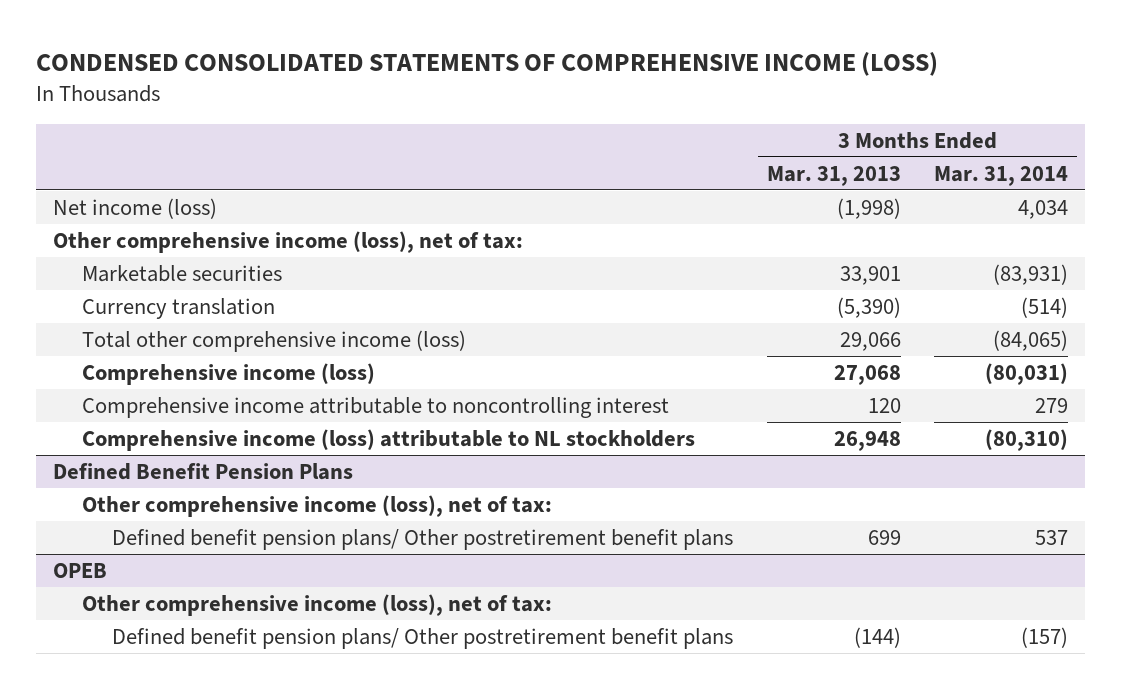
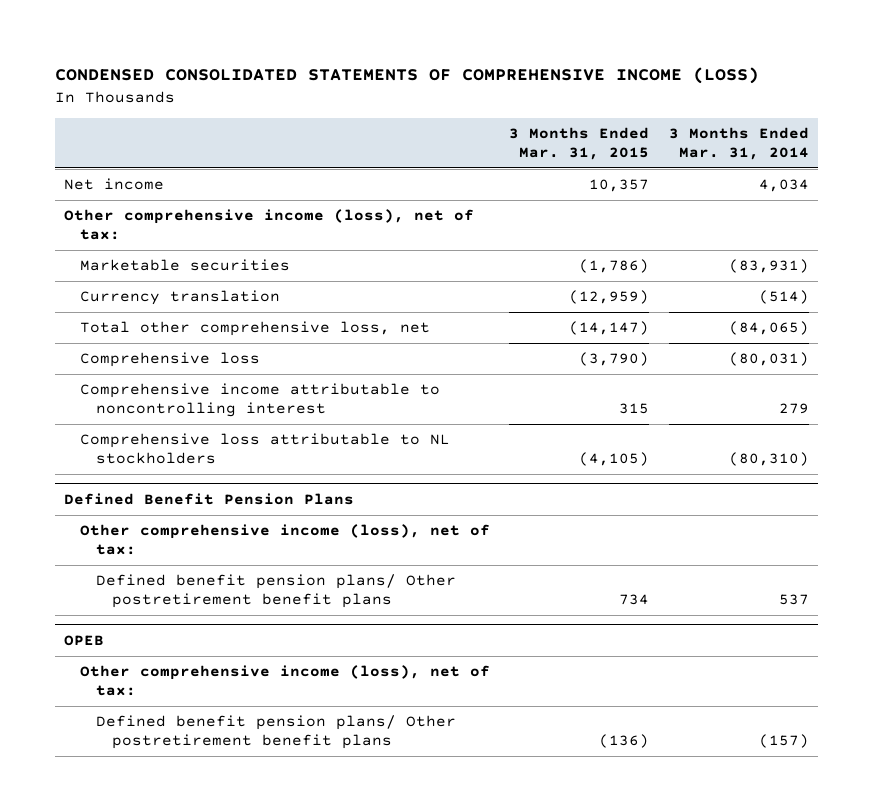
- | 3 Months Ended Mar. 31, 2013 | 3 Months Ended Mar. 31, 2014
+ | 3 Months Ended Mar. 31, 2015 | 3 Months Ended Mar. 31, 2014
- Net income (loss) | (1,998) | 4,034
+ Net income | 10,357 | 4,034
- Total other comprehensive income (loss) | 29,066 | (84,065)
- Comprehensive income (loss) | 27,068 | (80,031)
+ Total other comprehensive loss, net | (14,147) | (84,065)
+ Comprehensive loss | (3,790) | (80,031)
- Comprehensive income (loss) attributable to NL stockholders | 26,948 | (80,310)
+ Comprehensive loss attributable to NL stockholders | (4,105) | (80,310)

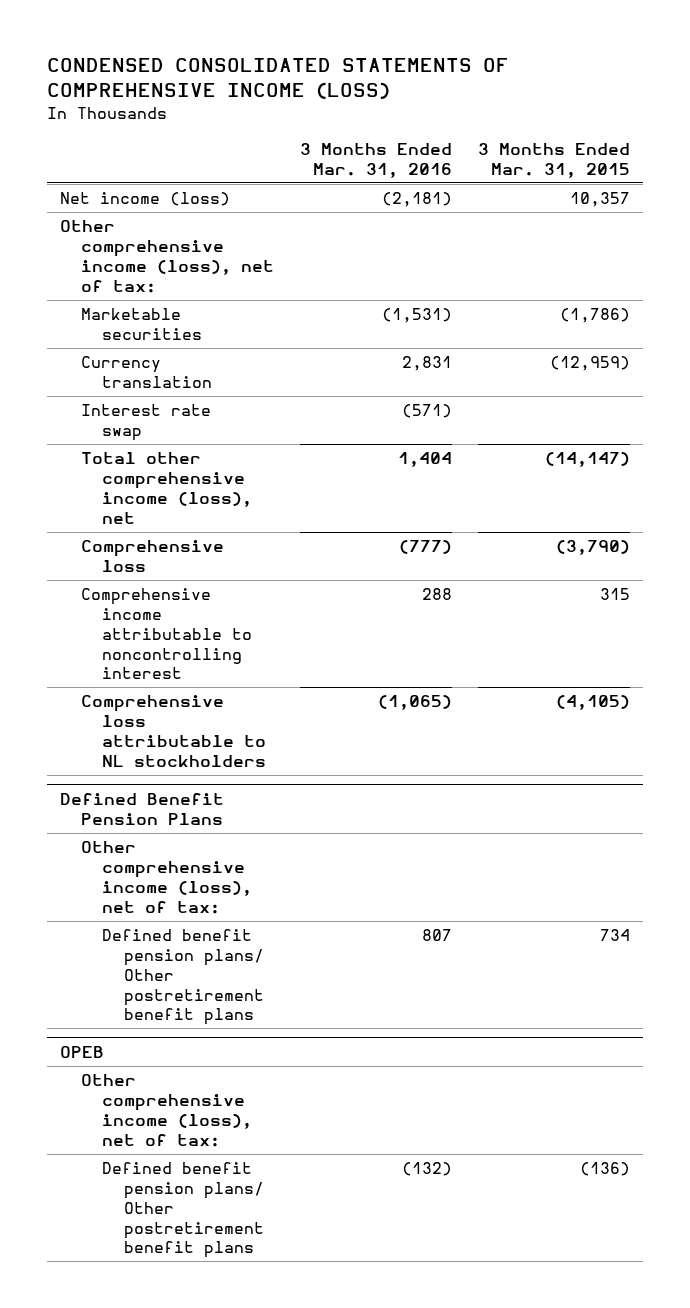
- | 3 Months Ended Mar. 31, 2015 | 3 Months Ended Mar. 31, 2014
+ | 3 Months Ended Mar. 31, 2016 | 3 Months Ended Mar. 31, 2015
- Net income | 10,357 | 4,034
+ Net income (loss) | (2,181) | 10,357
- Total other comprehensive loss, net | (14,147) | (84,065)
+ Interest rate swap | (571) |
+ Total other comprehensive income (loss), net | 1,404 | (14,147)

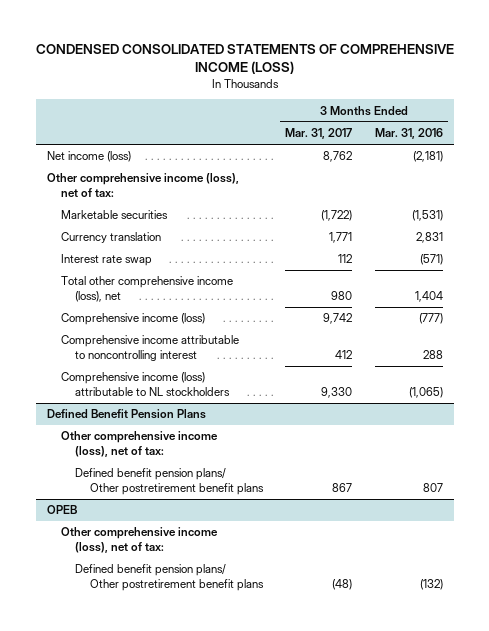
- | 3 Months Ended Mar. 31, 2016 | 3 Months Ended Mar. 31, 2015
+ | 3 Months Ended Mar. 31, 2017 | 3 Months Ended Mar. 31, 2016
- Comprehensive loss | (777) | (3,790)
+ Comprehensive income (loss) | 9,742 | (777)
- Comprehensive loss attributable to NL stockholders | (1,065) | (4,105)
+ Comprehensive income (loss) attributable to NL stockholders | 9,330 | (1,065)

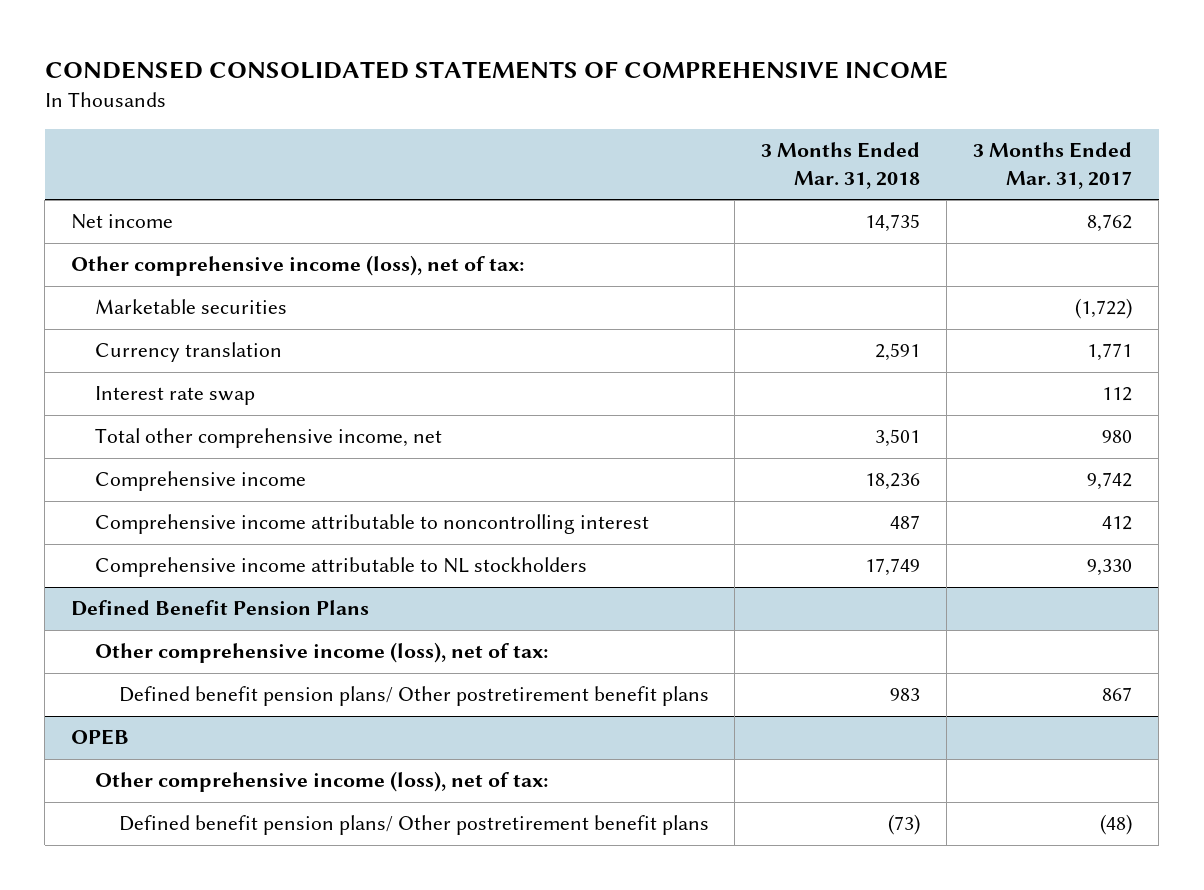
- CONDENSED CONSOLIDATED STATEMENTS OF COMPREHENSIVE INCOME (LOSS)
+ CONDENSED CONSOLIDATED STATEMENTS OF COMPREHENSIVE INCOME
- | 3 Months Ended Mar. 31, 2017 | 3 Months Ended Mar. 31, 2016
+ | 3 Months Ended Mar. 31, 2018 | 3 Months Ended Mar. 31, 2017
- Net income (loss) | 8,762 | (2,181)
+ Net income | 14,735 | 8,762
- Total other comprehensive income (loss), net | 980 | 1,404
- Comprehensive income (loss) | 9,742 | (777)
+ Total other comprehensive income, net | 3,501 | 980
+ Comprehensive income | 18,236 | 9,742
- Comprehensive income (loss) attributable to NL stockholders | 9,330 | (1,065)
+ Comprehensive income attributable to NL stockholders | 17,749 | 9,330

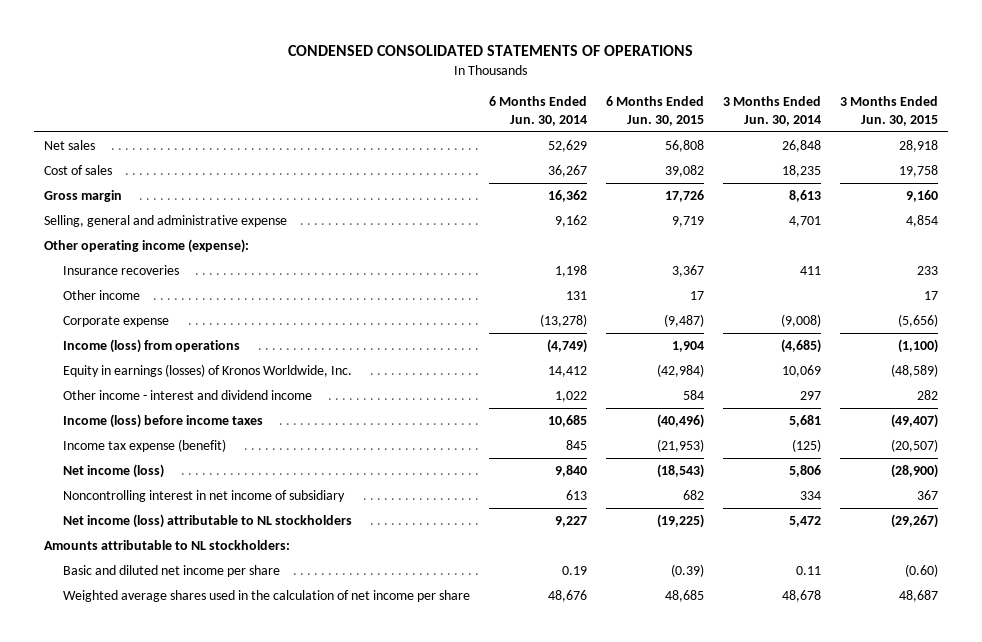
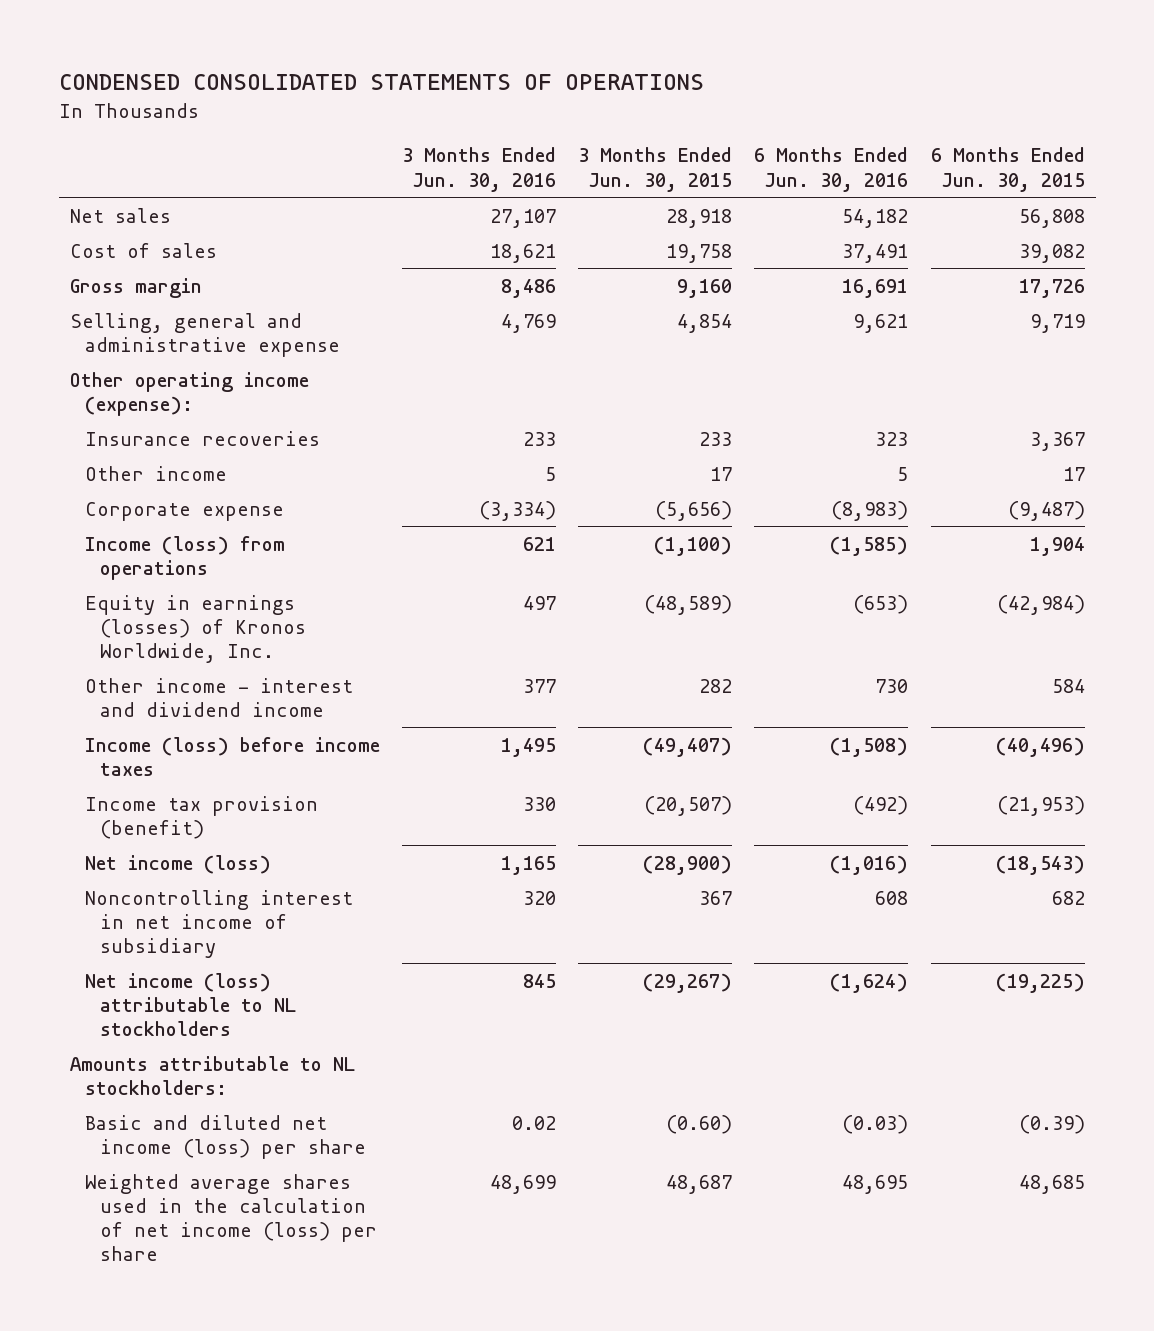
- | 6 Months Ended Jun. 30, 2014 | 6 Months Ended Jun. 30, 2015 | 3 Months Ended Jun. 30, 2014 | 3 Months Ended Jun. 30, 2015
+ | 3 Months Ended Jun. 30, 2016 | 3 Months Ended Jun. 30, 2015 | 6 Months Ended Jun. 30, 2016 | 6 Months Ended Jun. 30, 2015
- Income tax expense (benefit) | 845 | (21,953) | (125) | (20,507)
+ Income tax provision (benefit) | 330 | (20,507) | (492) | (21,953)
- Basic and diluted net income per share | 0.19 | (0.39) | 0.11 | (0.60)
- Weighted average shares used in the calculation of net income per share | 48,676 | 48,685 | 48,678 | 48,687
+ Basic and diluted net income (loss) per share | 0.02 | (0.60) | (0.03) | (0.39)
+ Weighted average shares used in the calculation of net income (loss) per share | 48,699 | 48,687 | 48,695 | 48,685

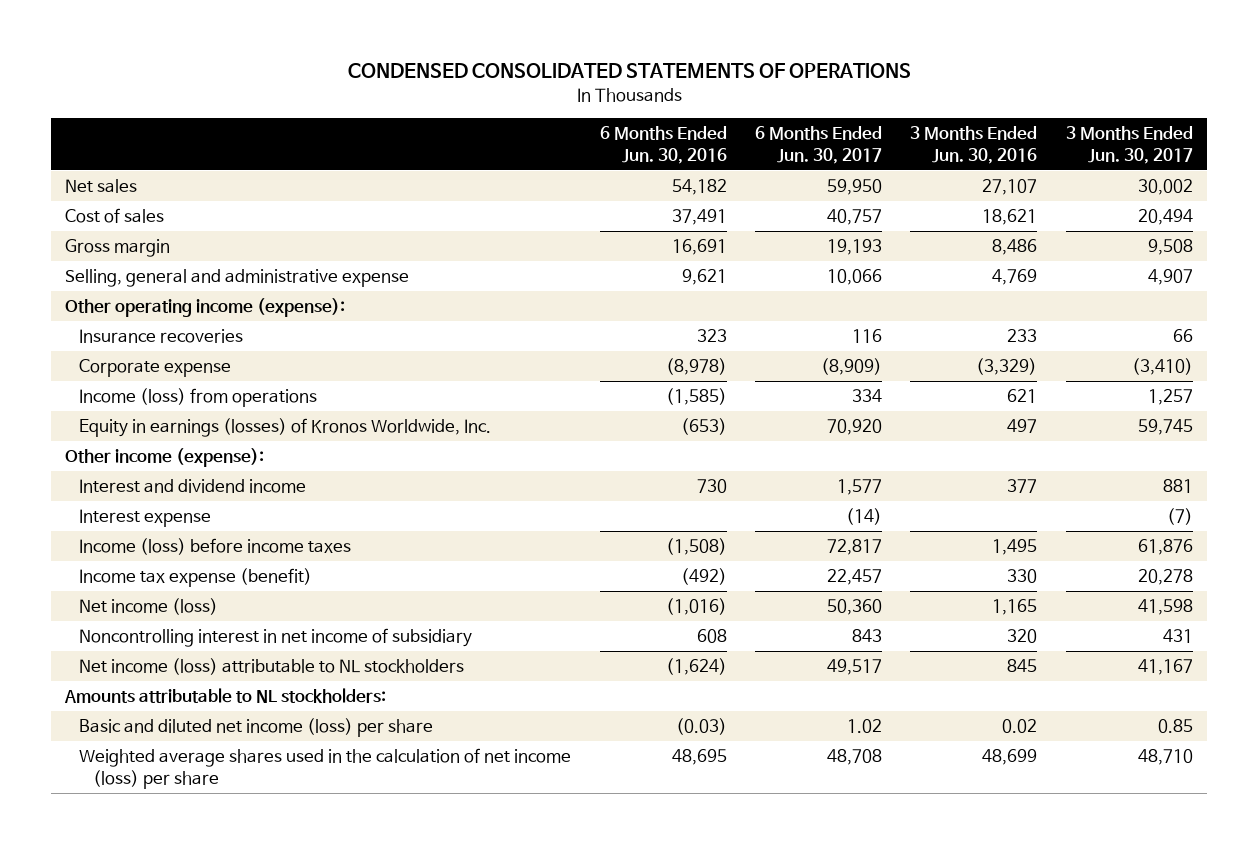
- | 3 Months Ended Jun. 30, 2016 | 3 Months Ended Jun. 30, 2015 | 6 Months Ended Jun. 30, 2016 | 6 Months Ended Jun. 30, 2015
+ | 6 Months Ended Jun. 30, 2016 | 6 Months Ended Jun. 30, 2017 | 3 Months Ended Jun. 30, 2016 | 3 Months Ended Jun. 30, 2017
- Other income | 5 | 17 | 5 | 17
- Corporate expense | (3,334) | (5,656) | (8,983) | (9,487)
+ Corporate expense | (8,978) | (8,909) | (3,329) | (3,410)
- Other income - interest and dividend income | 377 | 282 | 730 | 584
+ Other income (expense):
+ Interest and dividend income | 730 | 1,577 | 377 | 881
+ Interest expense | | (14) | | (7)
- Income tax provision (benefit) | 330 | (20,507) | (492) | (21,953)
+ Income tax expense (benefit) | (492) | 22,457 | 330 | 20,278

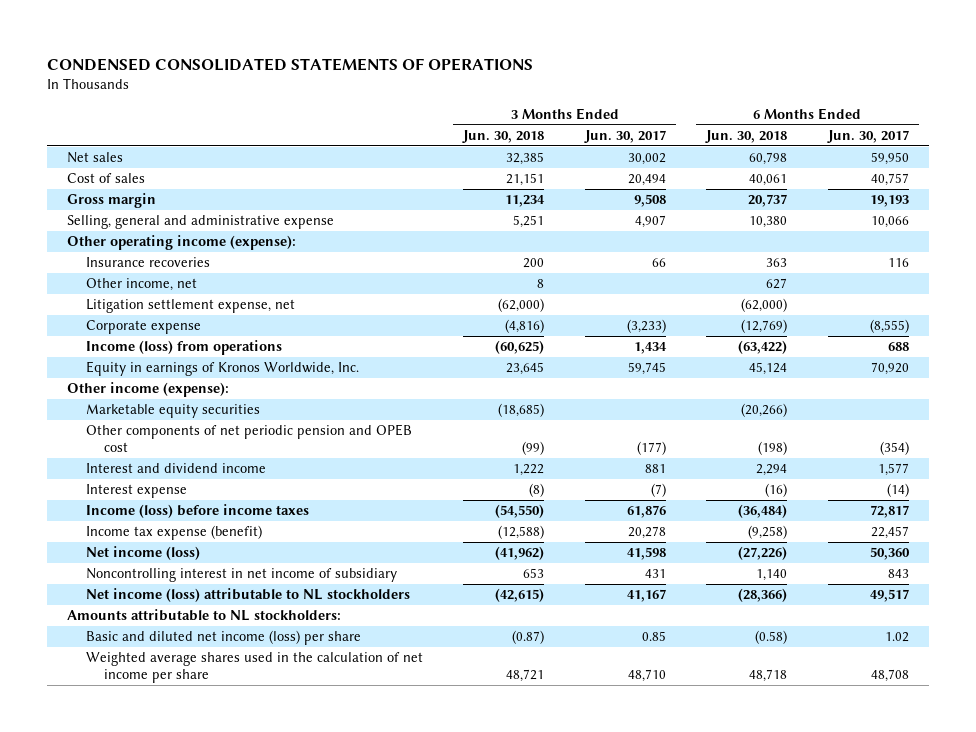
- | 6 Months Ended Jun. 30, 2016 | 6 Months Ended Jun. 30, 2017 | 3 Months Ended Jun. 30, 2016 | 3 Months Ended Jun. 30, 2017
+ | 3 Months Ended Jun. 30, 2018 | 3 Months Ended Jun. 30, 2017 | 6 Months Ended Jun. 30, 2018 | 6 Months Ended Jun. 30, 2017
- Corporate expense | (8,978) | (8,909) | (3,329) | (3,410)
- Income (loss) from operations | (1,585) | 334 | 621 | 1,257
- Equity in earnings (losses) of Kronos Worldwide, Inc. | (653) | 70,920 | 497 | 59,745
+ Other income, net | 8 | | 627 |
+ Litigation settlement expense, net | (62,000) | | (62,000) |
+ Corporate expense | (4,816) | (3,233) | (12,769) | (8,555)
+ Income (loss) from operations | (60,625) | 1,434 | (63,422) | 688
+ Equity in earnings of Kronos Worldwide, Inc. | 23,645 | 59,745 | 45,124 | 70,920
+ Marketable equity securities | (18,685) | | (20,266) |
+ Other components of net periodic pension and OPEB cost | (99) | (177) | (198) | (354)
- Weighted average shares used in the calculation of net income (loss) per share | 48,695 | 48,708 | 48,699 | 48,710
+ Weighted average shares used in the calculation of net income per share | 48,721 | 48,710 | 48,718 | 48,708

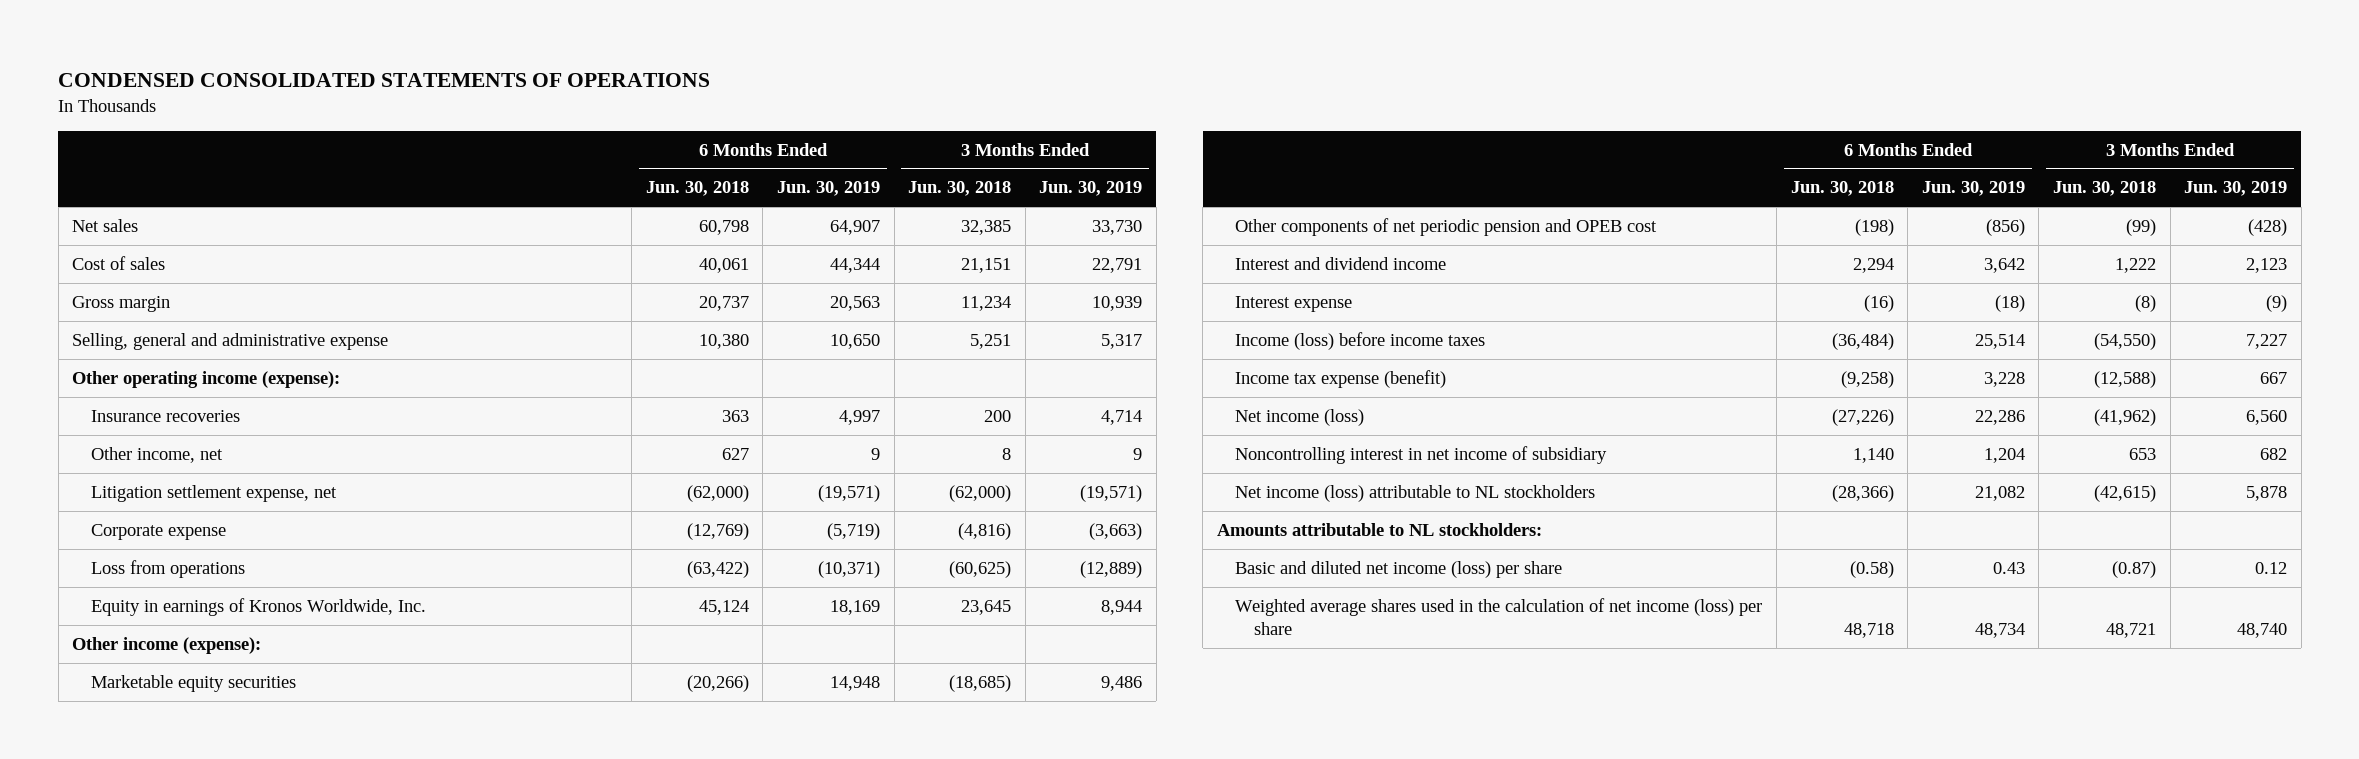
- | 3 Months Ended Jun. 30, 2018 | 3 Months Ended Jun. 30, 2017 | 6 Months Ended Jun. 30, 2018 | 6 Months Ended Jun. 30, 2017
+ | 6 Months Ended Jun. 30, 2018 | 6 Months Ended Jun. 30, 2019 | 3 Months Ended Jun. 30, 2018 | 3 Months Ended Jun. 30, 2019
- Income (loss) from operations | (60,625) | 1,434 | (63,422) | 688
+ Loss from operations | (63,422) | (10,371) | (60,625) | (12,889)
- Weighted average shares used in the calculation of net income per share | 48,721 | 48,710 | 48,718 | 48,708
+ Weighted average shares used in the calculation of net income (loss) per share | 48,718 | 48,734 | 48,721 | 48,740

